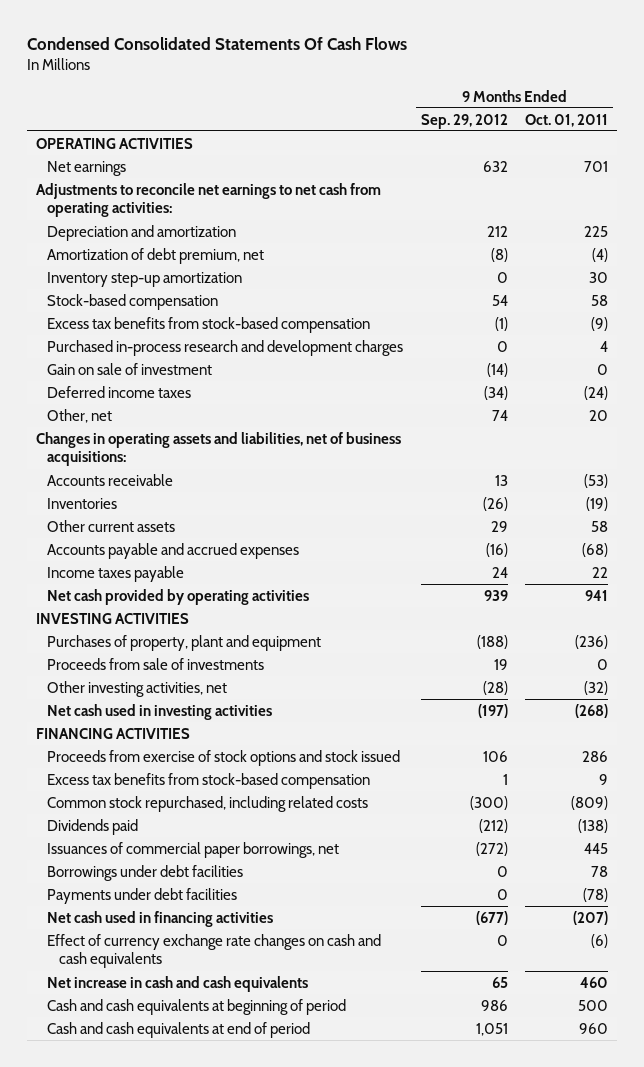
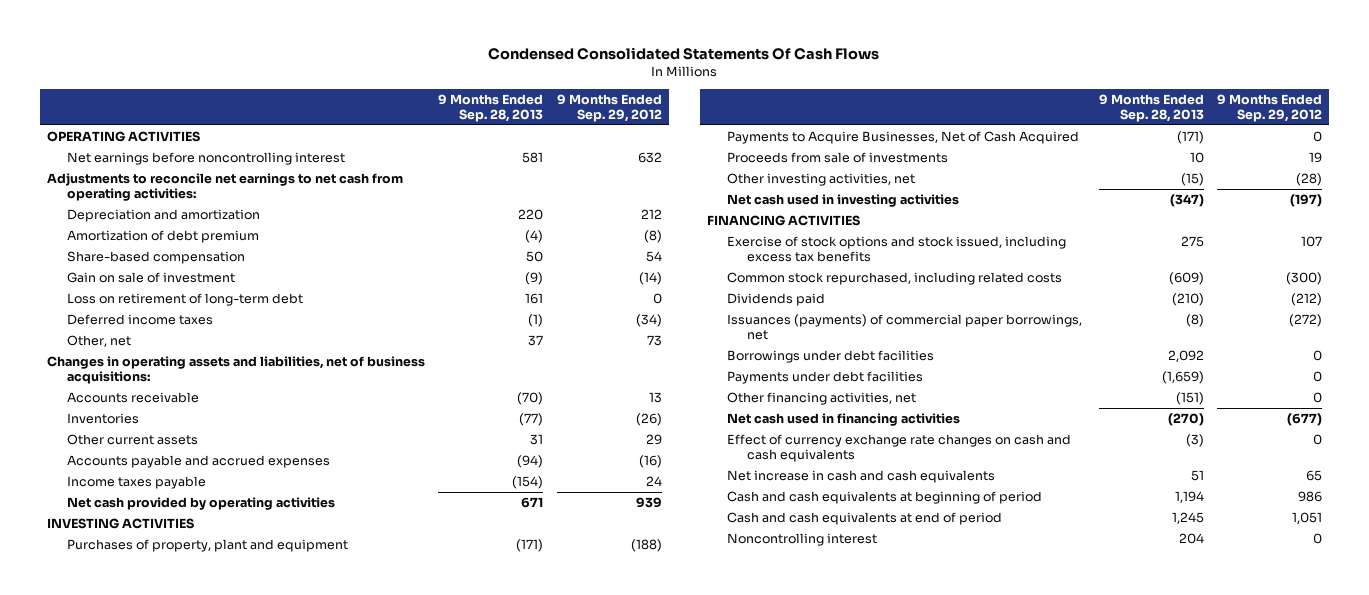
- | 9 Months Ended Sep. 29, 2012 | 9 Months Ended Oct. 01, 2011
+ | 9 Months Ended Sep. 28, 2013 | 9 Months Ended Sep. 29, 2012
- Net earnings | 632 | 701
+ Net earnings before noncontrolling interest | 581 | 632
- Amortization of debt premium, net | (8) | (4)
- Inventory step-up amortization | 0 | 30
- Stock-based compensation | 54 | 58
- Excess tax benefits from stock-based compensation | (1) | (9)
- Purchased in-process research and development charges | 0 | 4
+ Amortization of debt premium | (4) | (8)
+ Share-based compensation | 50 | 54
+ Loss on retirement of long-term debt | 161 | 0
- Other, net | 74 | 20
+ Other, net | 37 | 73
+ Payments to Acquire Businesses, Net of Cash Acquired | (171) | 0
- Proceeds from exercise of stock options and stock issued | 106 | 286
- Excess tax benefits from stock-based compensation | 1 | 9
+ Exercise of stock options and stock issued, including excess tax benefits | 275 | 107
- Issuances of commercial paper borrowings, net | (272) | 445
+ Issuances (payments) of commercial paper borrowings, net | (8) | (272)
+ Other financing activities, net | (151) | 0
+ Noncontrolling interest | 204 | 0

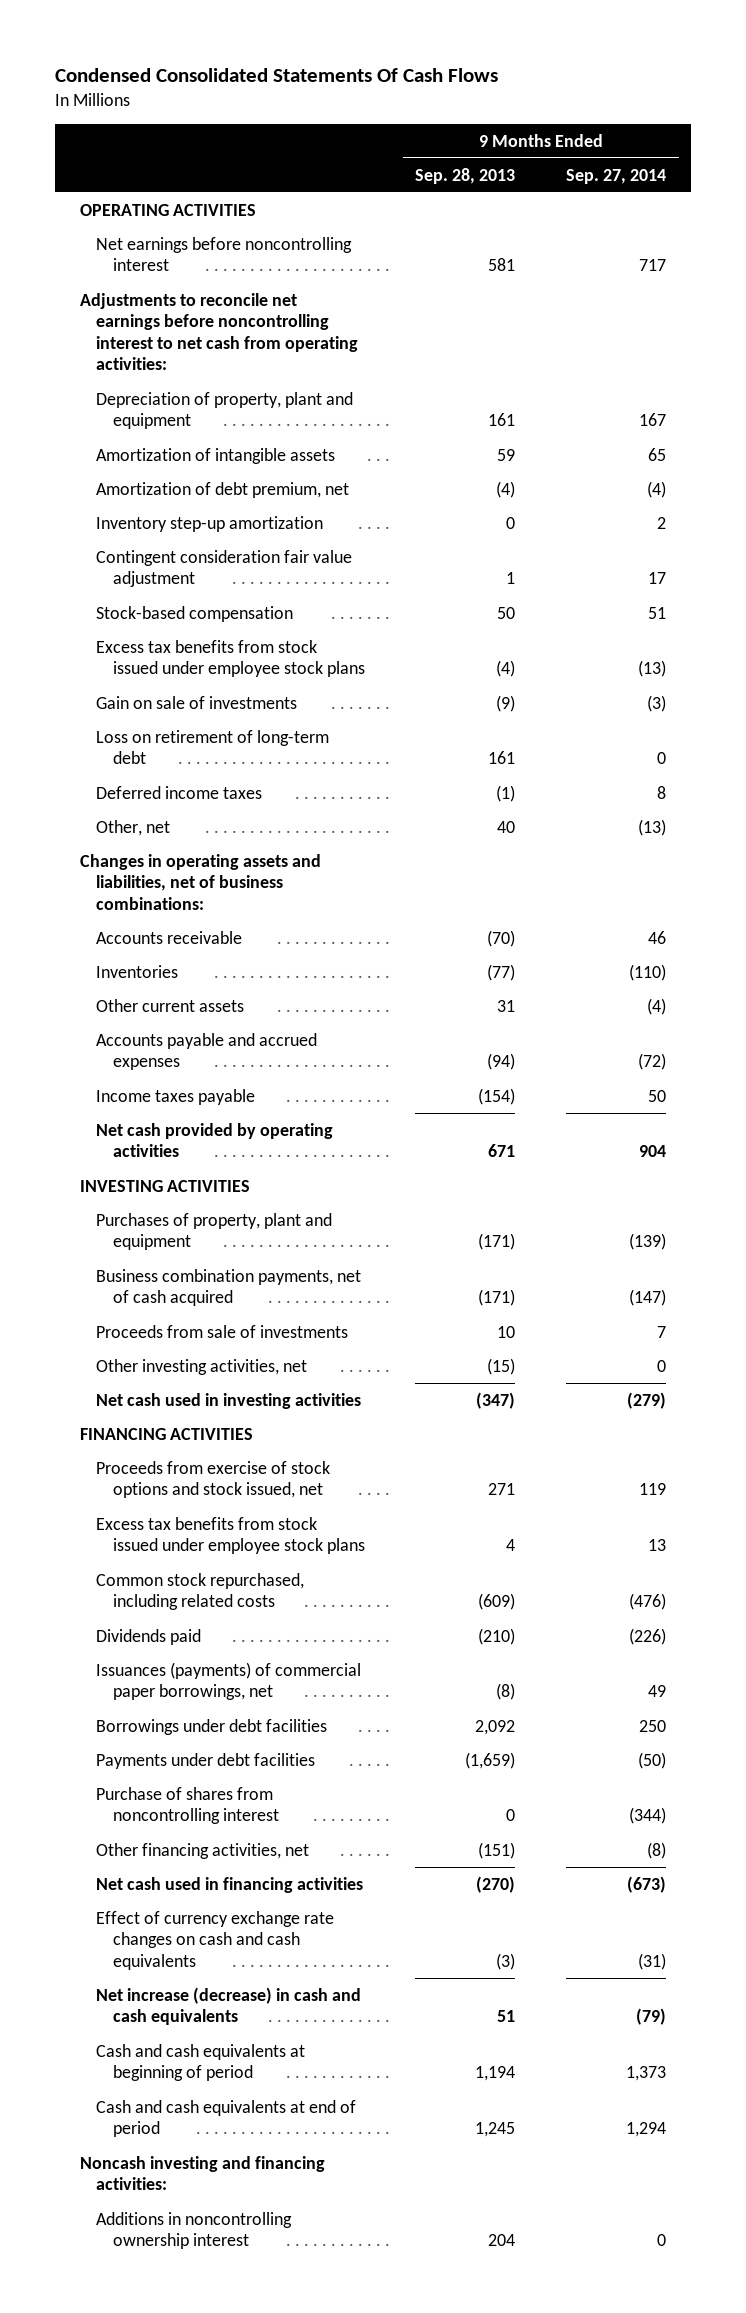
- | 9 Months Ended Sep. 28, 2013 | 9 Months Ended Sep. 29, 2012
+ | 9 Months Ended Sep. 28, 2013 | 9 Months Ended Sep. 27, 2014
- Adjustments to reconcile net earnings to net cash from operating activities:
- Depreciation and amortization | 220 | 212
- Amortization of debt premium | (4) | (8)
- Share-based compensation | 50 | 54
- Gain on sale of investment | (9) | (14)
+ Adjustments to reconcile net earnings before noncontrolling interest to net cash from operating activities:
+ Depreciation of property, plant and equipment | 161 | 167
+ Amortization of intangible assets | 59 | 65
+ Amortization of debt premium, net | (4) | (4)
+ Inventory step-up amortization | 0 | 2
+ Contingent consideration fair value adjustment | 1 | 17
+ Stock-based compensation | 50 | 51
+ Excess tax benefits from stock issued under employee stock plans | (4) | (13)
+ Gain on sale of investments | (9) | (3)
- Other, net | 37 | 73
- Changes in operating assets and liabilities, net of business acquisitions:
+ Other, net | 40 | (13)
+ Changes in operating assets and liabilities, net of business combinations:
- Payments to Acquire Businesses, Net of Cash Acquired | (171) | 0
+ Business combination payments, net of cash acquired | (171) | (147)
- Exercise of stock options and stock issued, including excess tax benefits | 275 | 107
+ Proceeds from exercise of stock options and stock issued, net | 271 | 119
+ Excess tax benefits from stock issued under employee stock plans | 4 | 13
+ Purchase of shares from noncontrolling interest | 0 | (344)
- Net increase in cash and cash equivalents | 51 | 65
+ Net increase (decrease) in cash and cash equivalents | 51 | (79)
- Noncontrolling interest | 204 | 0
+ Noncash investing and financing activities:
+ Additions in noncontrolling ownership interest | 204 | 0

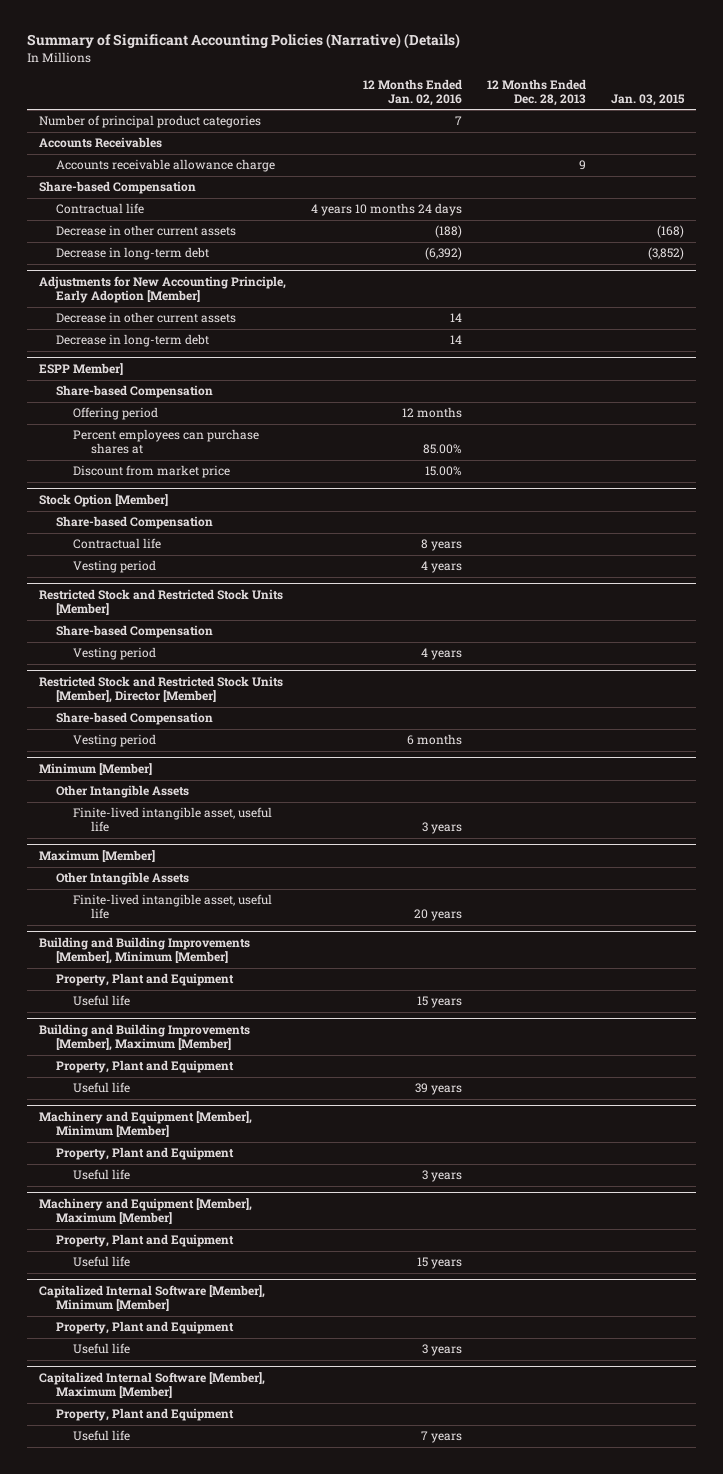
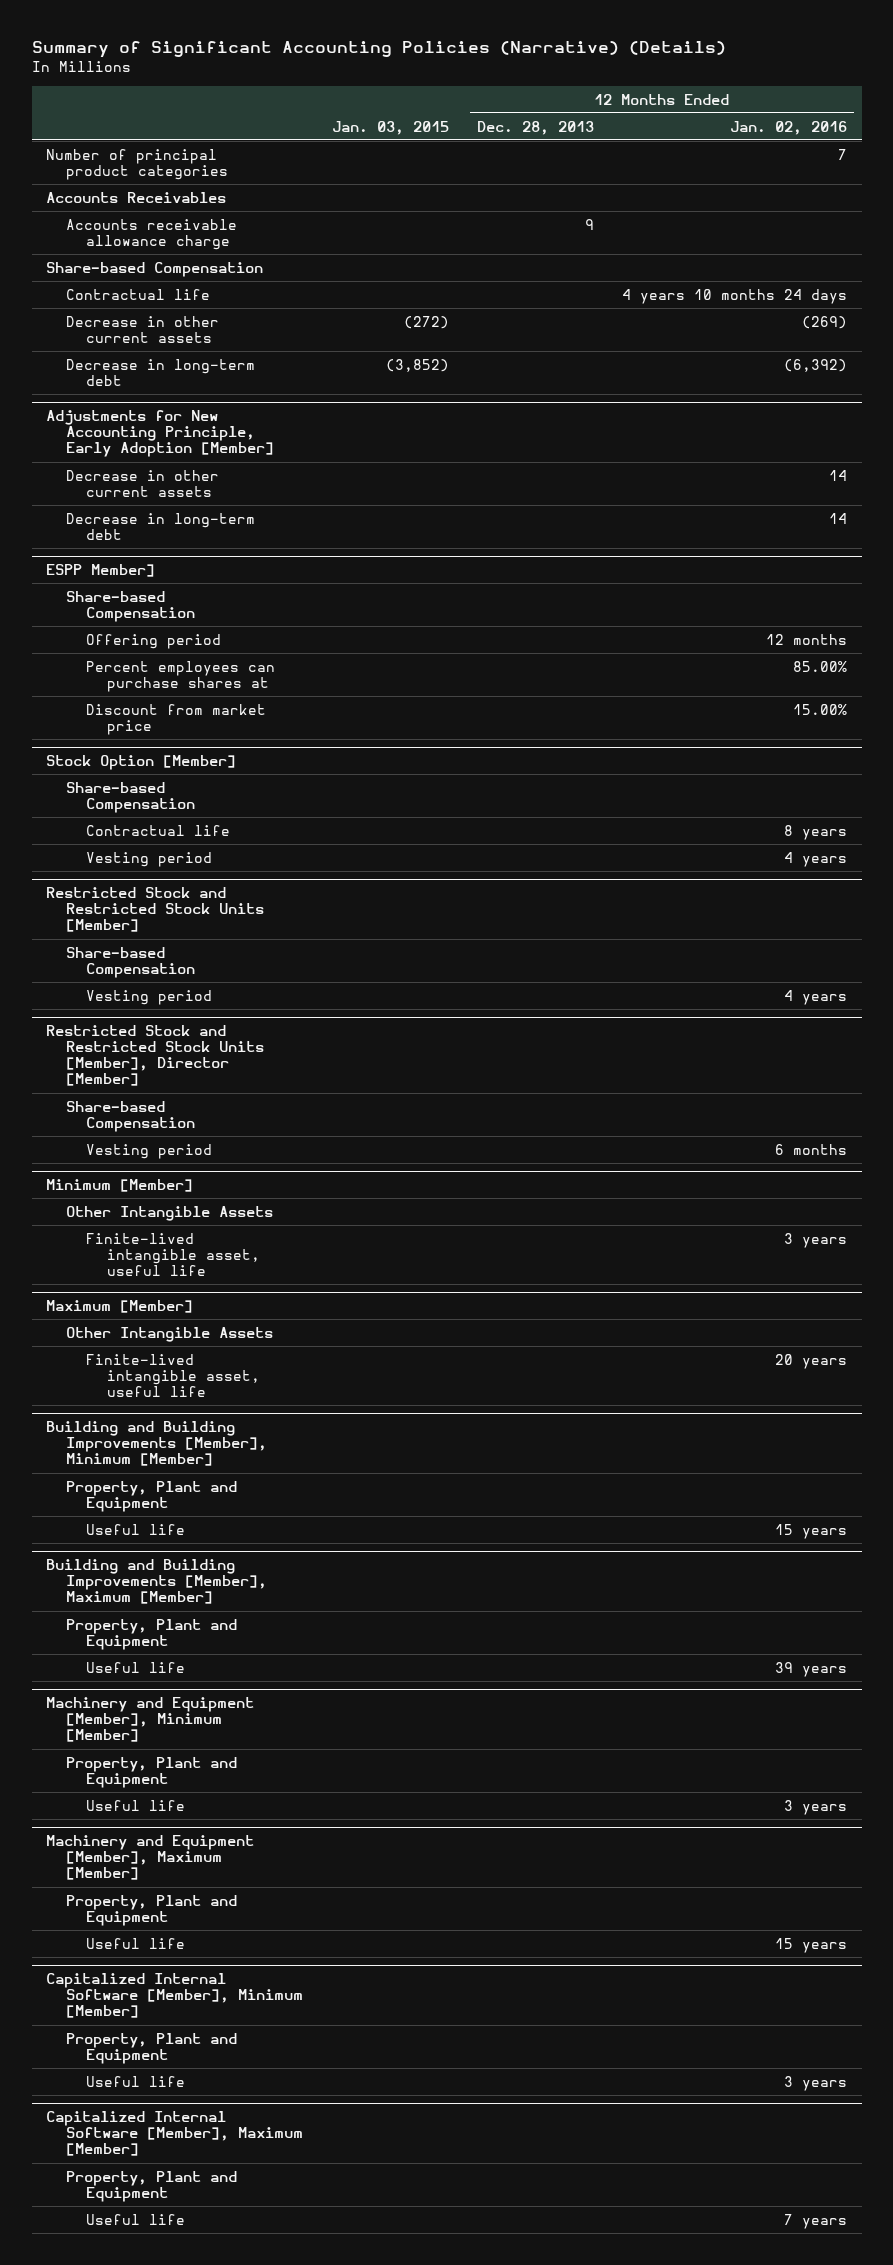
- | 12 Months Ended Jan. 02, 2016 | 12 Months Ended Dec. 28, 2013 | Jan. 03, 2015
+ | Jan. 03, 2015 | 12 Months Ended Dec. 28, 2013 | 12 Months Ended Jan. 02, 2016
- Decrease in other current assets | (188) | | (168)
+ Decrease in other current assets | (272) | | (269)

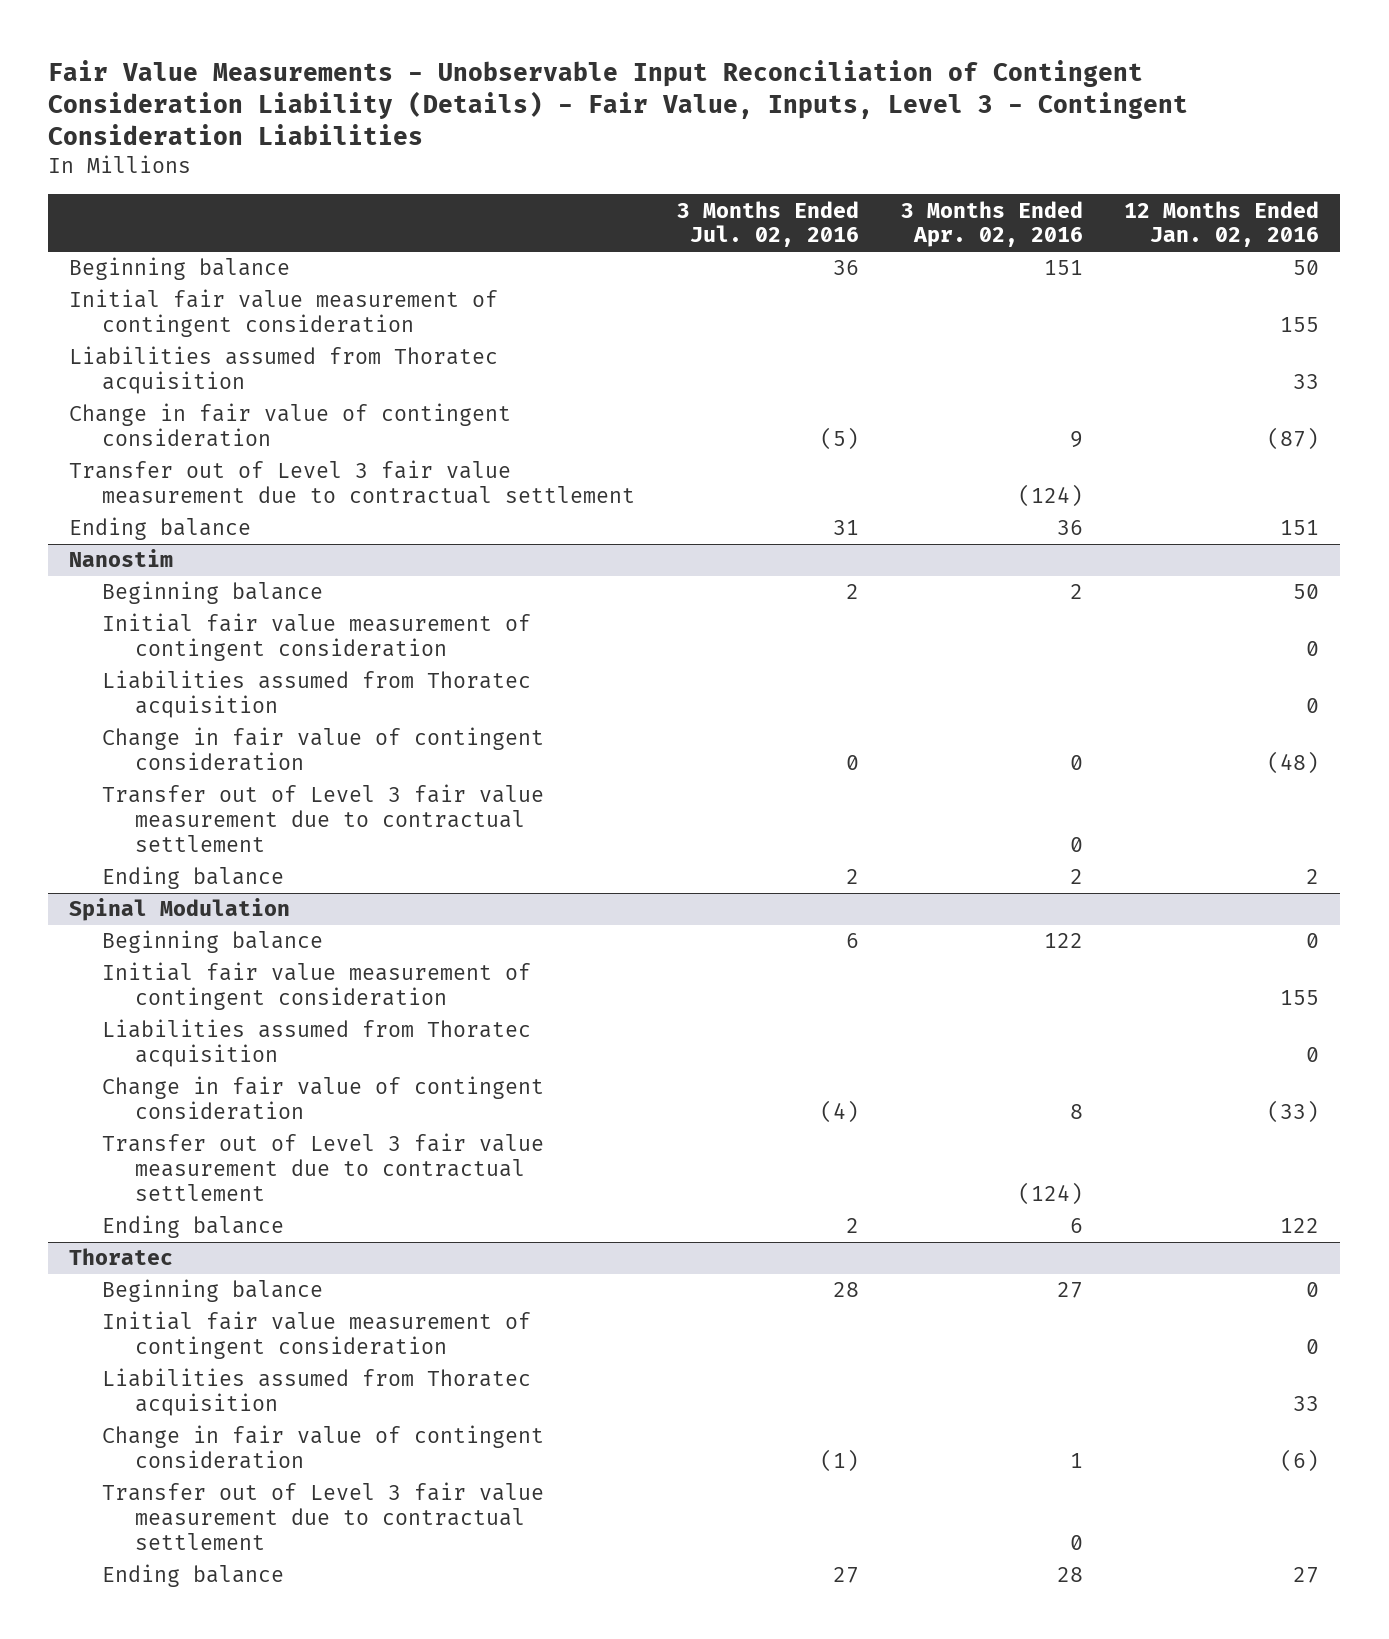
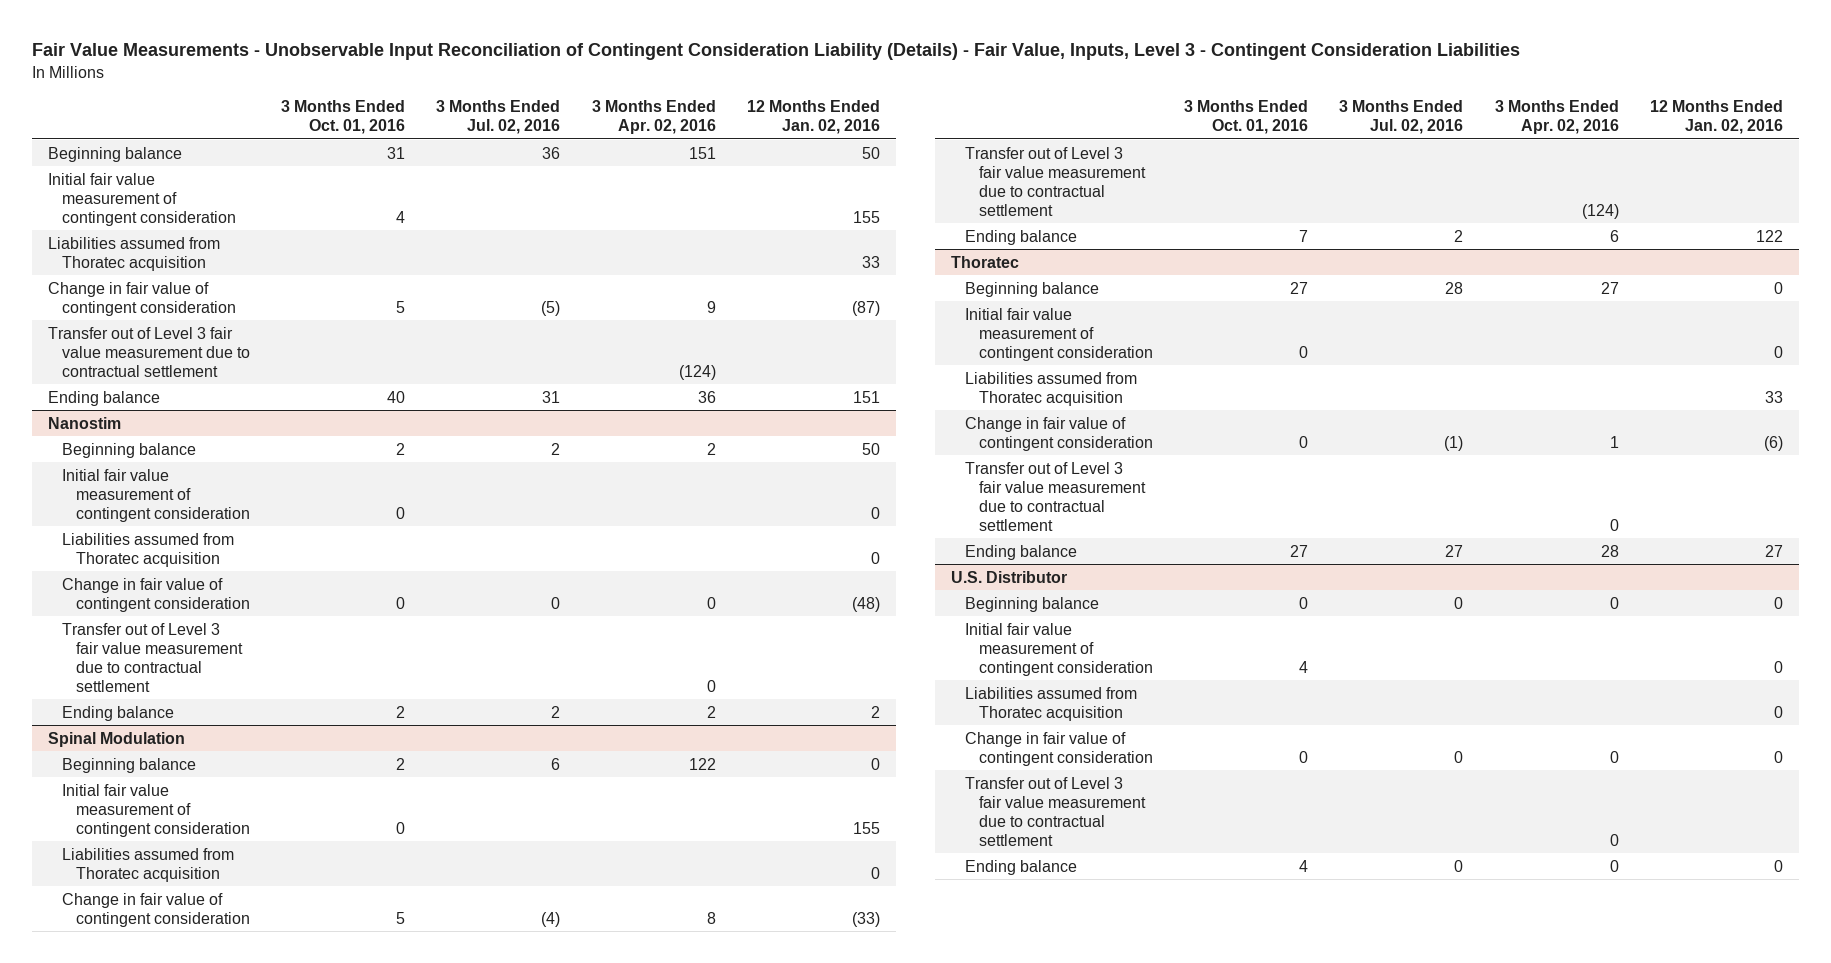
- | 3 Months Ended Jul. 02, 2016 | 3 Months Ended Apr. 02, 2016 | 12 Months Ended Jan. 02, 2016
+ | 3 Months Ended Oct. 01, 2016 | 3 Months Ended Jul. 02, 2016 | 3 Months Ended Apr. 02, 2016 | 12 Months Ended Jan. 02, 2016
+ U.S. Distributor
+ Beginning balance | 0 | 0 | 0 | 0
+ Initial fair value measurement of contingent consideration | 4 | | | 0
+ Liabilities assumed from Thoratec acquisition | | | | 0
+ Change in fair value of contingent consideration | 0 | 0 | 0 | 0
+ Transfer out of Level 3 fair value measurement due to contractual settlement | | | 0 |
+ Ending balance | 4 | 0 | 0 | 0

